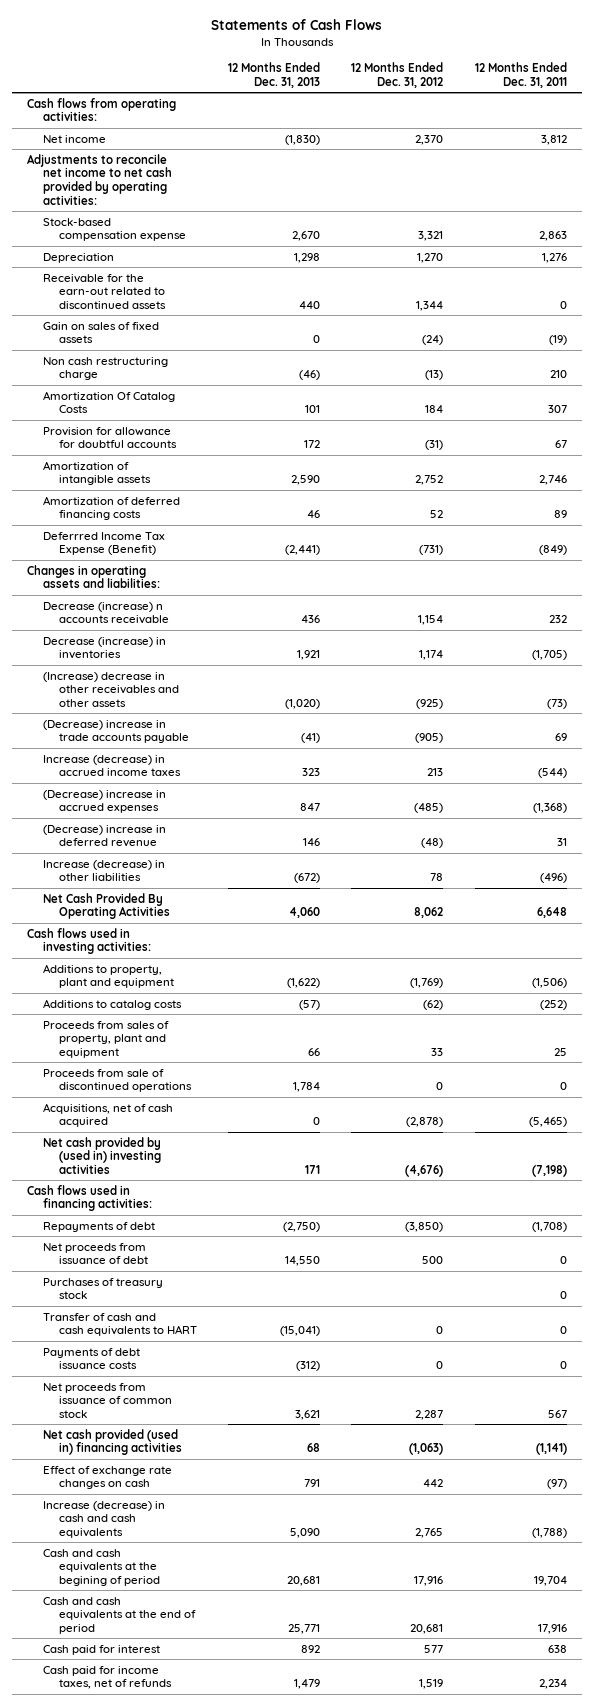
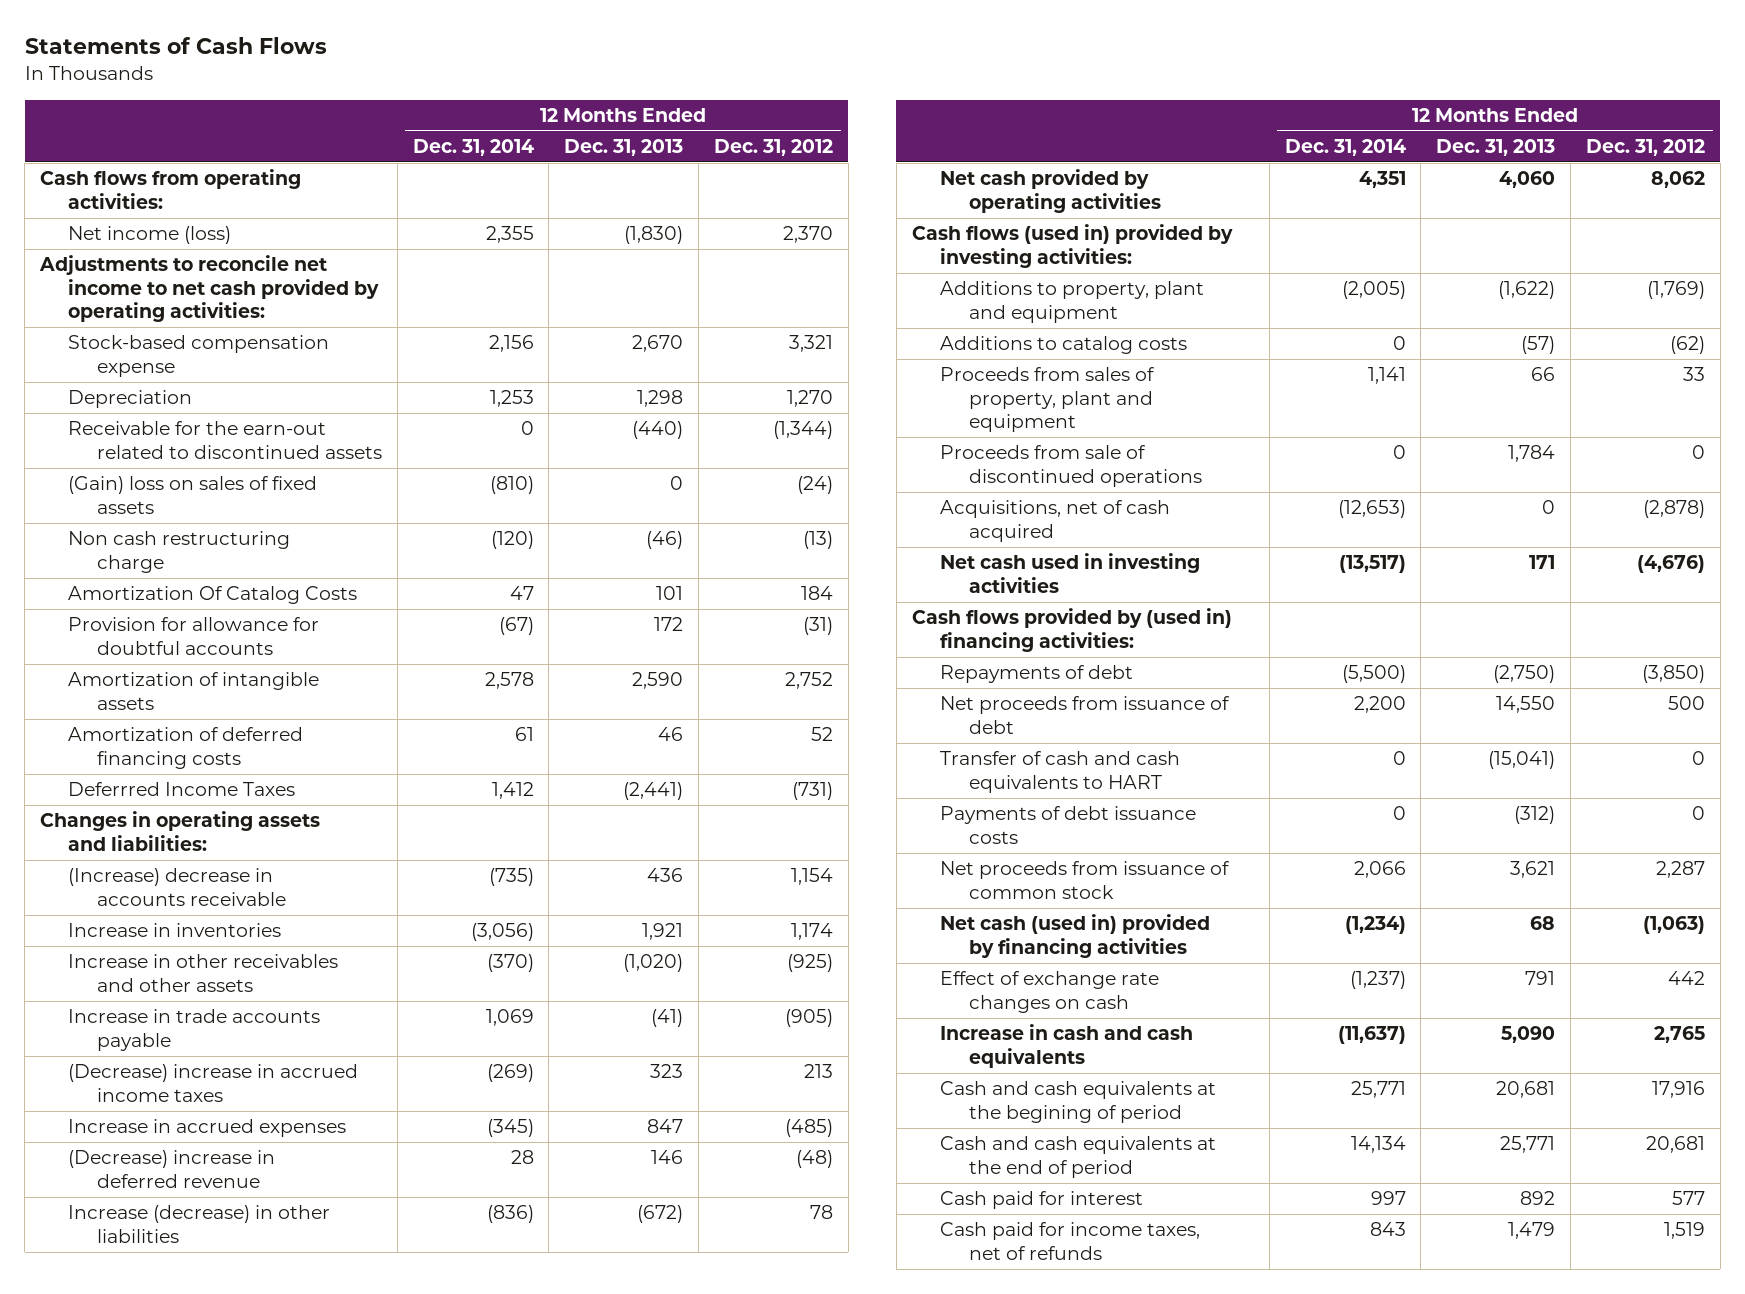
- | 12 Months Ended Dec. 31, 2013 | 12 Months Ended Dec. 31, 2012 | 12 Months Ended Dec. 31, 2011
+ | 12 Months Ended Dec. 31, 2014 | 12 Months Ended Dec. 31, 2013 | 12 Months Ended Dec. 31, 2012
- Net income | (1,830) | 2,370 | 3,812
+ Net income (loss) | 2,355 | (1,830) | 2,370
- Receivable for the earn-out related to discontinued assets | 440 | 1,344 | 0
- Gain on sales of fixed assets | 0 | (24) | (19)
+ Receivable for the earn-out related to discontinued assets | 0 | (440) | (1,344)
+ (Gain) loss on sales of fixed assets | (810) | 0 | (24)
- Deferrred Income Tax Expense (Benefit) | (2,441) | (731) | (849)
+ Deferrred Income Taxes | 1,412 | (2,441) | (731)
- Decrease (increase) n accounts receivable | 436 | 1,154 | 232
- Decrease (increase) in inventories | 1,921 | 1,174 | (1,705)
- (Increase) decrease in other receivables and other assets | (1,020) | (925) | (73)
- (Decrease) increase in trade accounts payable | (41) | (905) | 69
- Increase (decrease) in accrued income taxes | 323 | 213 | (544)
- (Decrease) increase in accrued expenses | 847 | (485) | (1,368)
+ (Increase) decrease in accounts receivable | (735) | 436 | 1,154
+ Increase in inventories | (3,056) | 1,921 | 1,174
+ Increase in other receivables and other assets | (370) | (1,020) | (925)
+ Increase in trade accounts payable | 1,069 | (41) | (905)
+ (Decrease) increase in accrued income taxes | (269) | 323 | 213
+ Increase in accrued expenses | (345) | 847 | (485)
- Net Cash Provided By Operating Activities | 4,060 | 8,062 | 6,648
- Cash flows used in investing activities:
+ Net cash provided by operating activities | 4,351 | 4,060 | 8,062
+ Cash flows (used in) provided by investing activities:
- Net cash provided by (used in) investing activities | 171 | (4,676) | (7,198)
- Cash flows used in financing activities:
+ Net cash used in investing activities | (13,517) | 171 | (4,676)
+ Cash flows provided by (used in) financing activities:
- Purchases of treasury stock | | | 0
- Net cash provided (used in) financing activities | 68 | (1,063) | (1,141)
+ Net cash (used in) provided by financing activities | (1,234) | 68 | (1,063)
- Increase (decrease) in cash and cash equivalents | 5,090 | 2,765 | (1,788)
+ Increase in cash and cash equivalents | (11,637) | 5,090 | 2,765

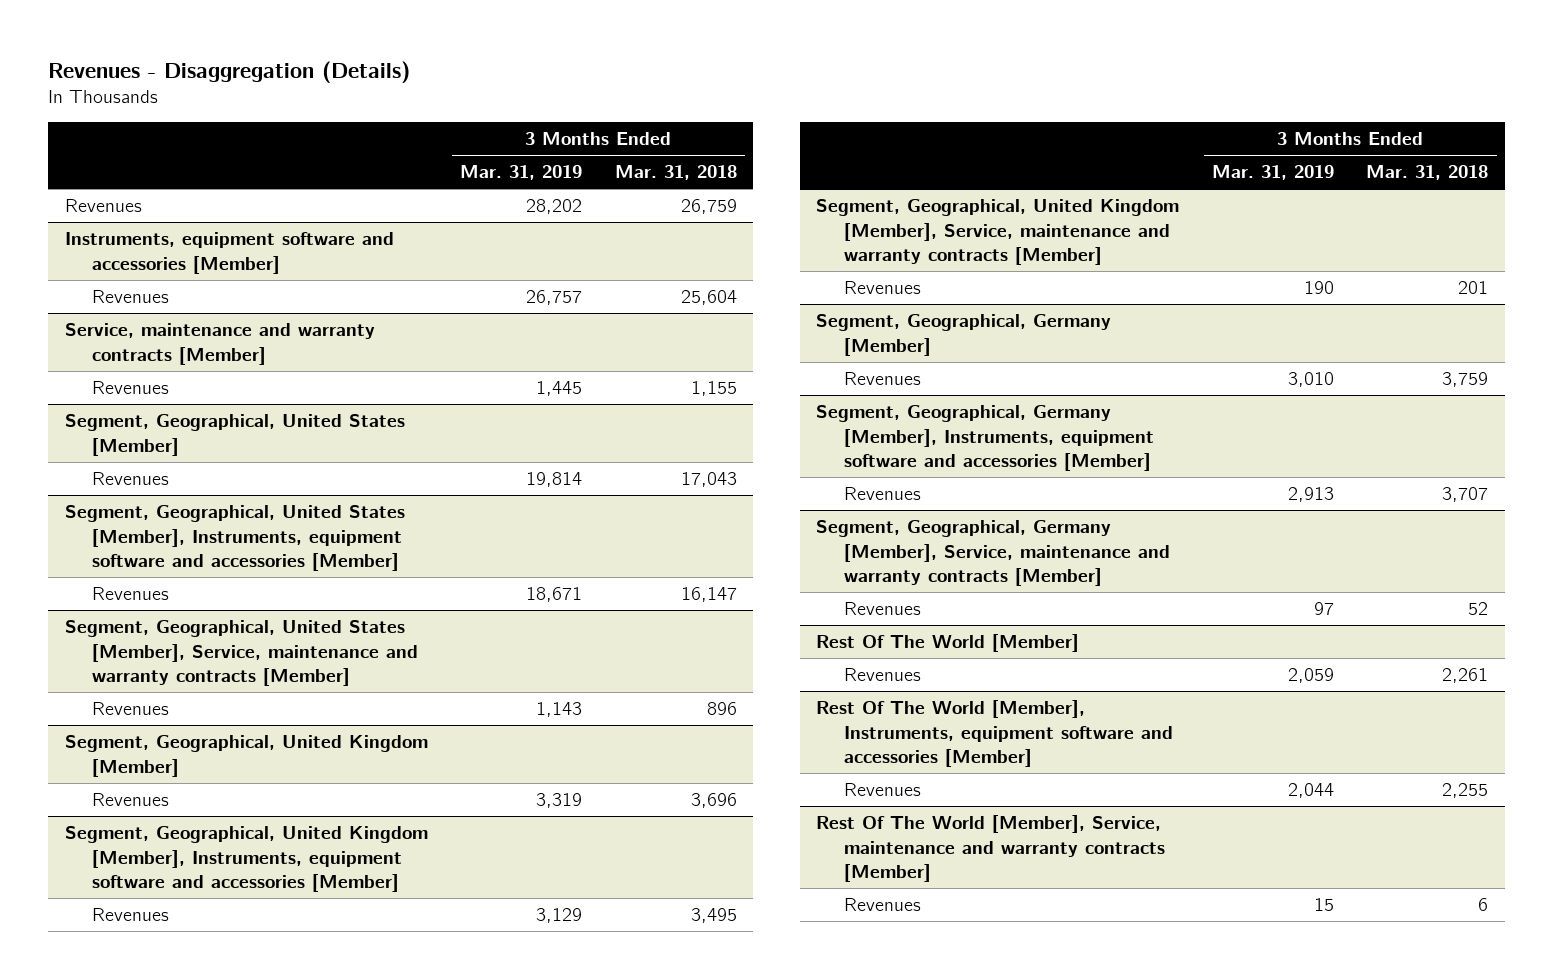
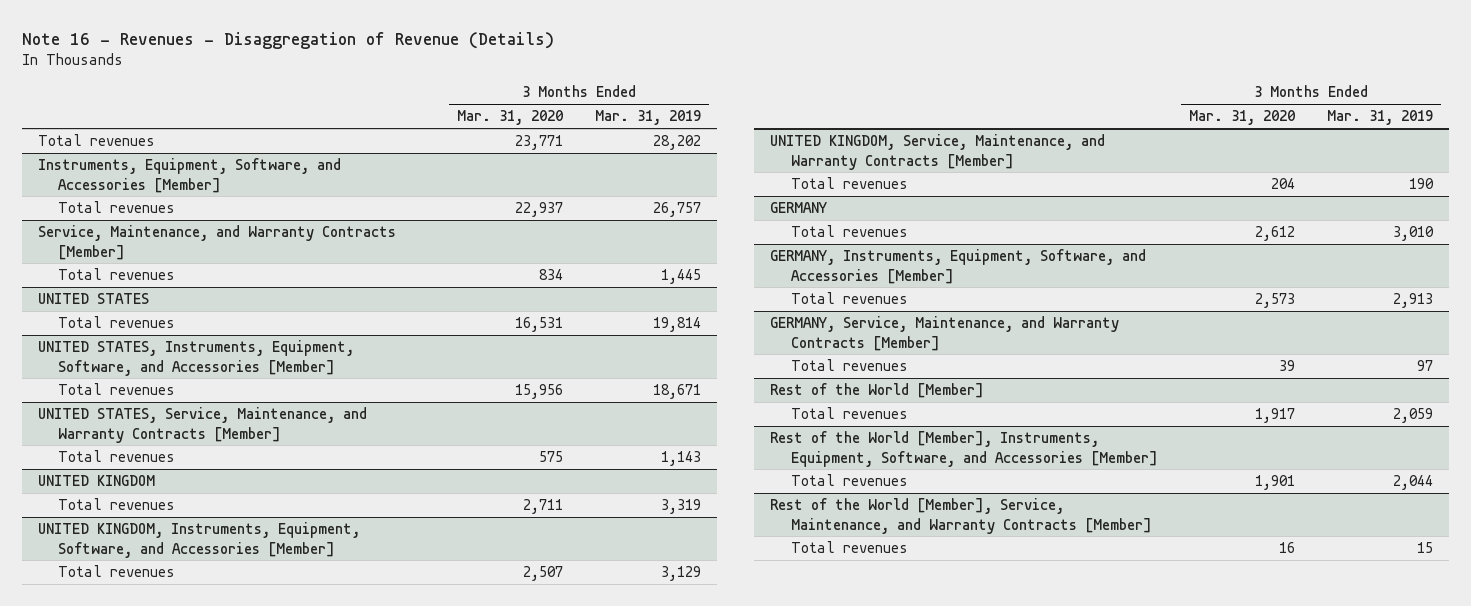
- Revenues - Disaggregation (Details)
+ Note 16 - Revenues - Disaggregation of Revenue (Details)
- | 3 Months Ended Mar. 31, 2019 | 3 Months Ended Mar. 31, 2018
+ | 3 Months Ended Mar. 31, 2020 | 3 Months Ended Mar. 31, 2019
- Revenues | 28,202 | 26,759
- Instruments, equipment software and accessories [Member]
- Revenues | 26,757 | 25,604
- Service, maintenance and warranty contracts [Member]
- Revenues | 1,445 | 1,155
- Segment, Geographical, United States [Member]
- Revenues | 19,814 | 17,043
- Segment, Geographical, United States [Member], Instruments, equipment software and accessories [Member]
- Revenues | 18,671 | 16,147
- Segment, Geographical, United States [Member], Service, maintenance and warranty contracts [Member]
- Revenues | 1,143 | 896
- Segment, Geographical, United Kingdom [Member]
- Revenues | 3,319 | 3,696
- Segment, Geographical, United Kingdom [Member], Instruments, equipment software and accessories [Member]
- Revenues | 3,129 | 3,495
- Segment, Geographical, United Kingdom [Member], Service, maintenance and warranty contracts [Member]
- Revenues | 190 | 201
- Segment, Geographical, Germany [Member]
- Revenues | 3,010 | 3,759
- Segment, Geographical, Germany [Member], Instruments, equipment software and accessories [Member]
- Revenues | 2,913 | 3,707
- Segment, Geographical, Germany [Member], Service, maintenance and warranty contracts [Member]
- Revenues | 97 | 52
- Rest Of The World [Member]
- Revenues | 2,059 | 2,261
- Rest Of The World [Member], Instruments, equipment software and accessories [Member]
- Revenues | 2,044 | 2,255
- Rest Of The World [Member], Service, maintenance and warranty contracts [Member]
- Revenues | 15 | 6
+ Total revenues | 23,771 | 28,202
+ Instruments, Equipment, Software, and Accessories [Member]
+ Total revenues | 22,937 | 26,757
+ Service, Maintenance, and Warranty Contracts [Member]
+ Total revenues | 834 | 1,445
+ UNITED STATES
+ Total revenues | 16,531 | 19,814
+ UNITED STATES, Instruments, Equipment, Software, and Accessories [Member]
+ Total revenues | 15,956 | 18,671
+ UNITED STATES, Service, Maintenance, and Warranty Contracts [Member]
+ Total revenues | 575 | 1,143
+ UNITED KINGDOM
+ Total revenues | 2,711 | 3,319
+ UNITED KINGDOM, Instruments, Equipment, Software, and Accessories [Member]
+ Total revenues | 2,507 | 3,129
+ UNITED KINGDOM, Service, Maintenance, and Warranty Contracts [Member]
+ Total revenues | 204 | 190
+ GERMANY
+ Total revenues | 2,612 | 3,010
+ GERMANY, Instruments, Equipment, Software, and Accessories [Member]
+ Total revenues | 2,573 | 2,913
+ GERMANY, Service, Maintenance, and Warranty Contracts [Member]
+ Total revenues | 39 | 97
+ Rest of the World [Member]
+ Total revenues | 1,917 | 2,059
+ Rest of the World [Member], Instruments, Equipment, Software, and Accessories [Member]
+ Total revenues | 1,901 | 2,044
+ Rest of the World [Member], Service, Maintenance, and Warranty Contracts [Member]
+ Total revenues | 16 | 15

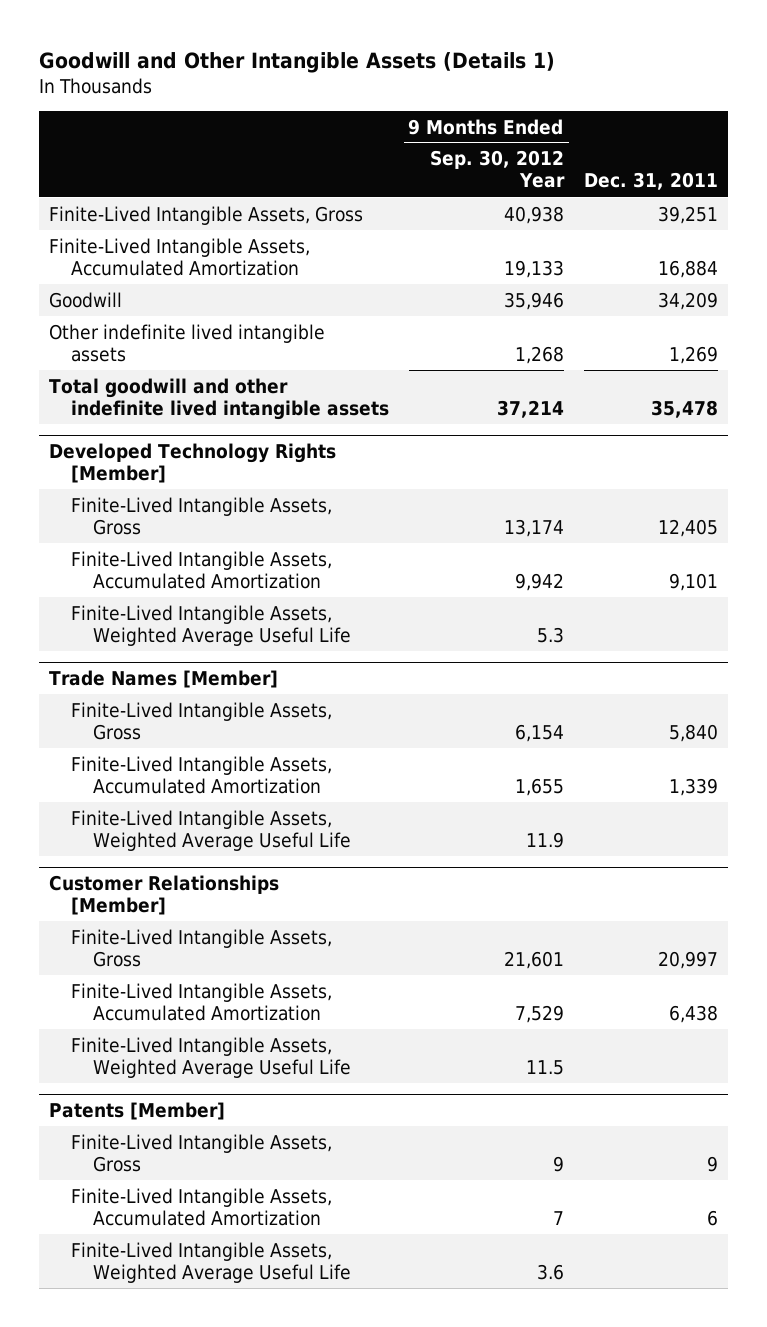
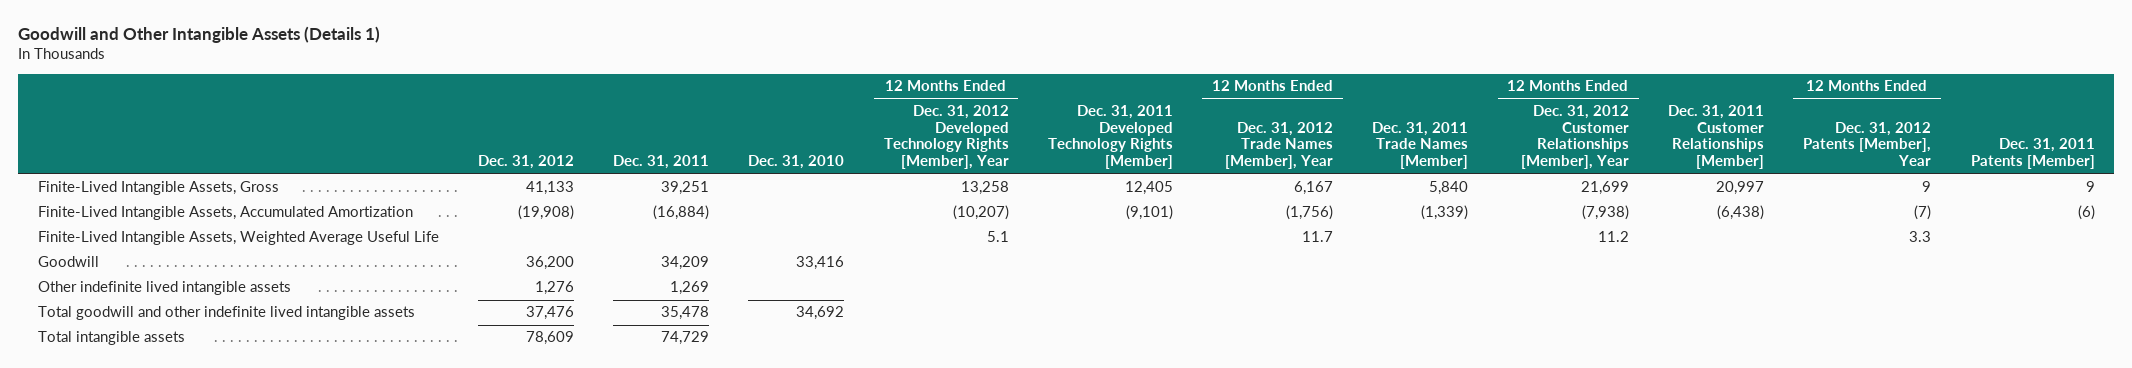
- | 9 Months Ended Sep. 30, 2012 Year | Dec. 31, 2011
+ | Dec. 31, 2012 | Dec. 31, 2011 | Dec. 31, 2010 | 12 Months Ended Dec. 31, 2012 Developed Technology Rights [Member], Year | Dec. 31, 2011 Developed Technology Rights [Member] | 12 Months Ended Dec. 31, 2012 Trade Names [Member], Year | Dec. 31, 2011 Trade Names [Member] | 12 Months Ended Dec. 31, 2012 Customer Relationships [Member], Year | Dec. 31, 2011 Customer Relationships [Member] | 12 Months Ended Dec. 31, 2012 Patents [Member], Year | Dec. 31, 2011 Patents [Member]
- Finite-Lived Intangible Assets, Accumulated Amortization | 19,133 | 16,884
+ Finite-Lived Intangible Assets, Accumulated Amortization | (19,908) | (16,884) | | (10,207) | (9,101) | (1,756) | (1,339) | (7,938) | (6,438) | (7) | (6)
+ Finite-Lived Intangible Assets, Weighted Average Useful Life | | | | 5.1 | | 11.7 | | 11.2 | | 3.3 |
- Developed Technology Rights [Member]
- Finite-Lived Intangible Assets, Gross | 13,174 | 12,405
- Finite-Lived Intangible Assets, Accumulated Amortization | 9,942 | 9,101
- Finite-Lived Intangible Assets, Weighted Average Useful Life | 5.3 |
- Trade Names [Member]
- Finite-Lived Intangible Assets, Gross | 6,154 | 5,840
- Finite-Lived Intangible Assets, Accumulated Amortization | 1,655 | 1,339
- Finite-Lived Intangible Assets, Weighted Average Useful Life | 11.9 |
- Customer Relationships [Member]
- Finite-Lived Intangible Assets, Gross | 21,601 | 20,997
- Finite-Lived Intangible Assets, Accumulated Amortization | 7,529 | 6,438
- Finite-Lived Intangible Assets, Weighted Average Useful Life | 11.5 |
- Patents [Member]
- Finite-Lived Intangible Assets, Gross | 9 | 9
- Finite-Lived Intangible Assets, Accumulated Amortization | 7 | 6
- Finite-Lived Intangible Assets, Weighted Average Useful Life | 3.6 |
+ Total intangible assets | 78,609 | 74,729 | | | | | | | | |

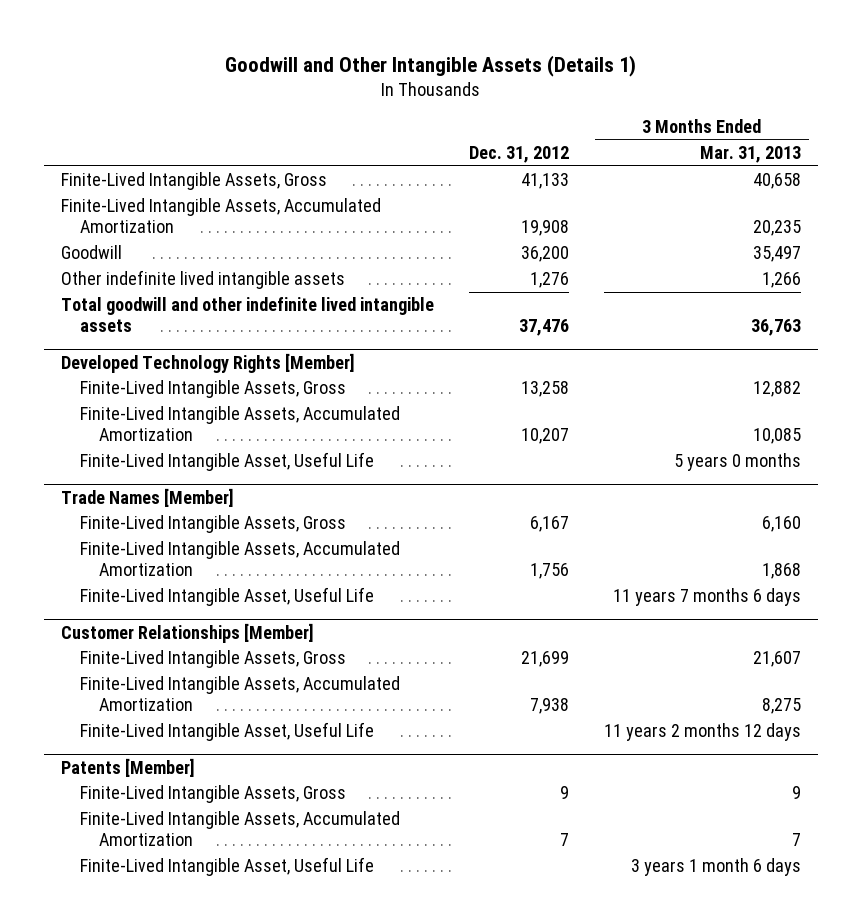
- | Dec. 31, 2012 | Dec. 31, 2011 | Dec. 31, 2010 | 12 Months Ended Dec. 31, 2012 Developed Technology Rights [Member], Year | Dec. 31, 2011 Developed Technology Rights [Member] | 12 Months Ended Dec. 31, 2012 Trade Names [Member], Year | Dec. 31, 2011 Trade Names [Member] | 12 Months Ended Dec. 31, 2012 Customer Relationships [Member], Year | Dec. 31, 2011 Customer Relationships [Member] | 12 Months Ended Dec. 31, 2012 Patents [Member], Year | Dec. 31, 2011 Patents [Member]
+ | Dec. 31, 2012 | 3 Months Ended Mar. 31, 2013
- Finite-Lived Intangible Assets, Accumulated Amortization | (19,908) | (16,884) | | (10,207) | (9,101) | (1,756) | (1,339) | (7,938) | (6,438) | (7) | (6)
- Finite-Lived Intangible Assets, Weighted Average Useful Life | | | | 5.1 | | 11.7 | | 11.2 | | 3.3 |
+ Finite-Lived Intangible Assets, Accumulated Amortization | 19,908 | 20,235
- Total intangible assets | 78,609 | 74,729 | | | | | | | | |
+ Developed Technology Rights [Member]
+ Finite-Lived Intangible Assets, Gross | 13,258 | 12,882
+ Finite-Lived Intangible Assets, Accumulated Amortization | 10,207 | 10,085
+ Finite-Lived Intangible Asset, Useful Life | | 5 years 0 months
+ Trade Names [Member]
+ Finite-Lived Intangible Assets, Gross | 6,167 | 6,160
+ Finite-Lived Intangible Assets, Accumulated Amortization | 1,756 | 1,868
+ Finite-Lived Intangible Asset, Useful Life | | 11 years 7 months 6 days
+ Customer Relationships [Member]
+ Finite-Lived Intangible Assets, Gross | 21,699 | 21,607
+ Finite-Lived Intangible Assets, Accumulated Amortization | 7,938 | 8,275
+ Finite-Lived Intangible Asset, Useful Life | | 11 years 2 months 12 days
+ Patents [Member]
+ Finite-Lived Intangible Assets, Gross | 9 | 9
+ Finite-Lived Intangible Assets, Accumulated Amortization | 7 | 7
+ Finite-Lived Intangible Asset, Useful Life | | 3 years 1 month 6 days

